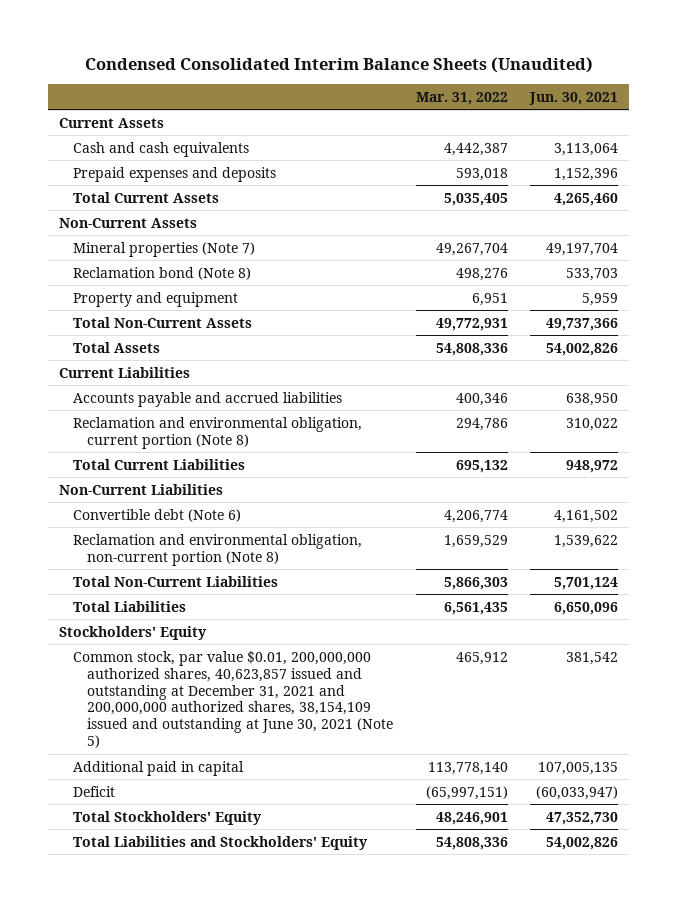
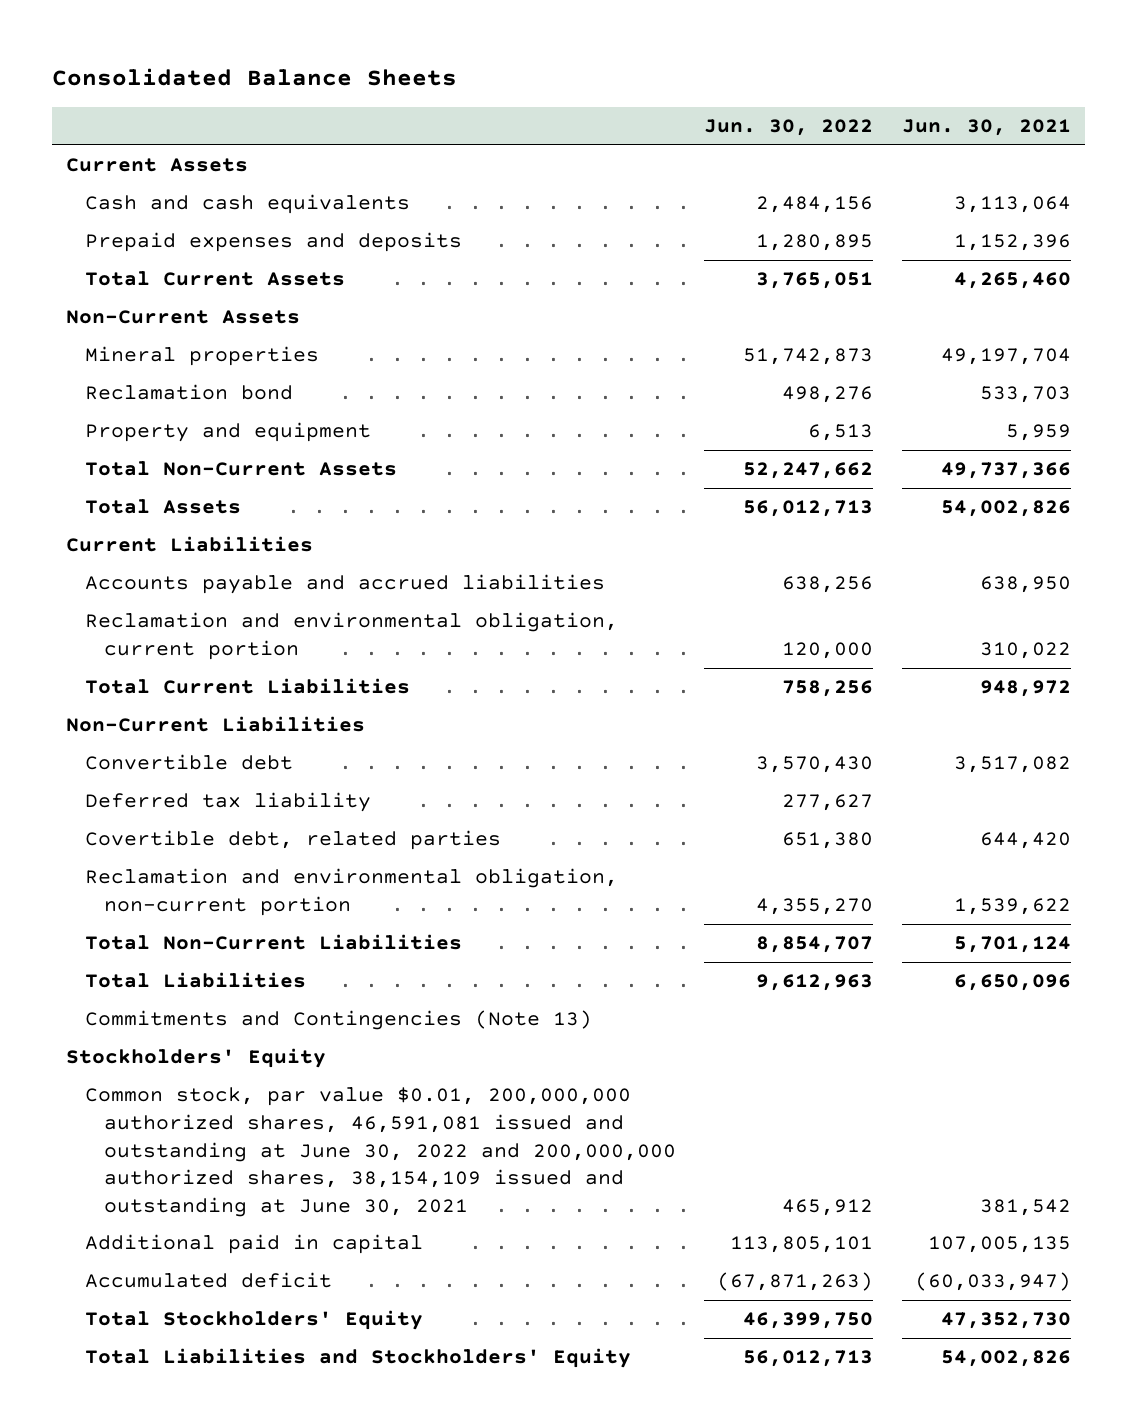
- Condensed Consolidated Interim Balance Sheets (Unaudited)
+ Consolidated Balance Sheets
- | Mar. 31, 2022 | Jun. 30, 2021
+ | Jun. 30, 2022 | Jun. 30, 2021
- Mineral properties (Note 7) | 49,267,704 | 49,197,704
- Reclamation bond (Note 8) | 498,276 | 533,703
+ Mineral properties | 51,742,873 | 49,197,704
+ Reclamation bond | 498,276 | 533,703
- Reclamation and environmental obligation, current portion (Note 8) | 294,786 | 310,022
+ Reclamation and environmental obligation, current portion | 120,000 | 310,022
- Convertible debt (Note 6) | 4,206,774 | 4,161,502
- Reclamation and environmental obligation, non-current portion (Note 8) | 1,659,529 | 1,539,622
+ Convertible debt | 3,570,430 | 3,517,082
+ Deferred tax liability | 277,627 |
+ Covertible debt, related parties | 651,380 | 644,420
+ Reclamation and environmental obligation, non-current portion | 4,355,270 | 1,539,622
+ Commitments and Contingencies (Note 13)
- Common stock, par value $0.01, 200,000,000 authorized shares, 40,623,857 issued and outstanding at December 31, 2021 and 200,000,000 authorized shares, 38,154,109 issued and outstanding at June 30, 2021 (Note 5) | 465,912 | 381,542
+ Common stock, par value $0.01, 200,000,000 authorized shares, 46,591,081 issued and outstanding at June 30, 2022 and 200,000,000 authorized shares, 38,154,109 issued and outstanding at June 30, 2021 | 465,912 | 381,542
- Deficit | (65,997,151) | (60,033,947)
+ Accumulated deficit | (67,871,263) | (60,033,947)

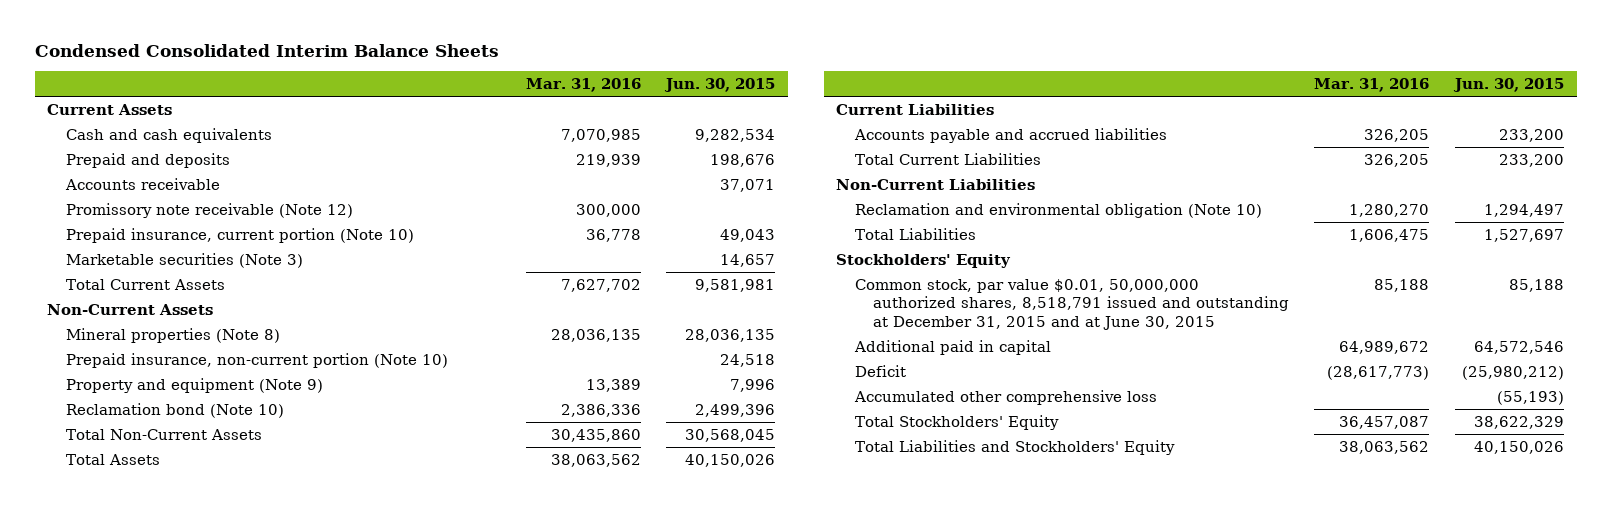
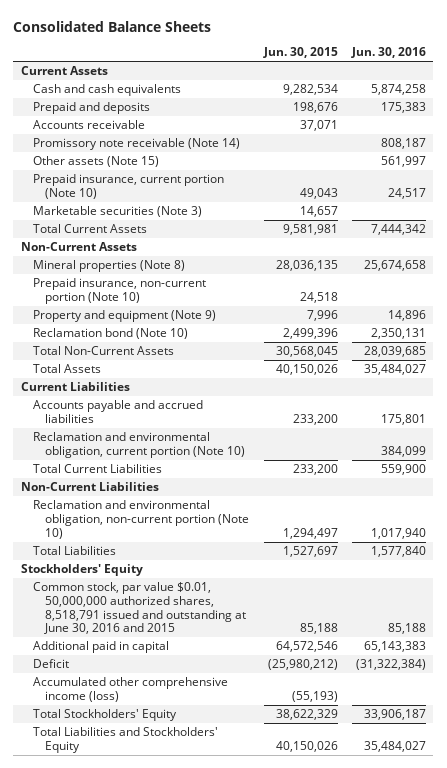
- Condensed Consolidated Interim Balance Sheets
+ Consolidated Balance Sheets
- | Mar. 31, 2016 | Jun. 30, 2015
+ | Jun. 30, 2015 | Jun. 30, 2016
- Promissory note receivable (Note 12) | 300,000 |
+ Promissory note receivable (Note 14) | | 808,187
+ Other assets (Note 15) | | 561,997
+ Reclamation and environmental obligation, current portion (Note 10) | | 384,099
- Reclamation and environmental obligation (Note 10) | 1,280,270 | 1,294,497
+ Reclamation and environmental obligation, non-current portion (Note 10) | 1,294,497 | 1,017,940
- Common stock, par value $0.01, 50,000,000 authorized shares, 8,518,791 issued and outstanding at December 31, 2015 and at June 30, 2015 | 85,188 | 85,188
+ Common stock, par value $0.01, 50,000,000 authorized shares, 8,518,791 issued and outstanding at June 30, 2016 and 2015 | 85,188 | 85,188
- Accumulated other comprehensive loss | | (55,193)
+ Accumulated other comprehensive income (loss) | (55,193) |

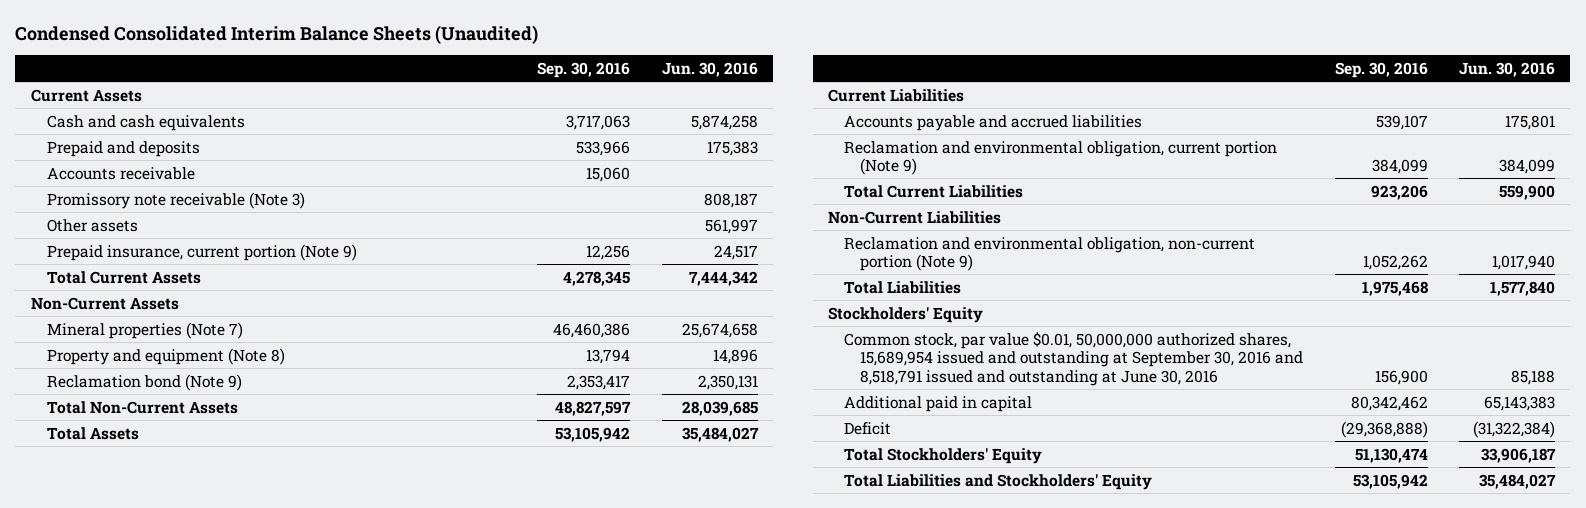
- Consolidated Balance Sheets
+ Condensed Consolidated Interim Balance Sheets (Unaudited)
- | Jun. 30, 2015 | Jun. 30, 2016
+ | Sep. 30, 2016 | Jun. 30, 2016
- Promissory note receivable (Note 14) | | 808,187
- Other assets (Note 15) | | 561,997
- Prepaid insurance, current portion (Note 10) | 49,043 | 24,517
- Marketable securities (Note 3) | 14,657 |
+ Promissory note receivable (Note 3) | | 808,187
+ Other assets | | 561,997
+ Prepaid insurance, current portion (Note 9) | 12,256 | 24,517
- Mineral properties (Note 8) | 28,036,135 | 25,674,658
- Prepaid insurance, non-current portion (Note 10) | 24,518 |
- Property and equipment (Note 9) | 7,996 | 14,896
- Reclamation bond (Note 10) | 2,499,396 | 2,350,131
+ Mineral properties (Note 7) | 46,460,386 | 25,674,658
+ Property and equipment (Note 8) | 13,794 | 14,896
+ Reclamation bond (Note 9) | 2,353,417 | 2,350,131
- Reclamation and environmental obligation, current portion (Note 10) | | 384,099
+ Reclamation and environmental obligation, current portion (Note 9) | 384,099 | 384,099
- Reclamation and environmental obligation, non-current portion (Note 10) | 1,294,497 | 1,017,940
+ Reclamation and environmental obligation, non-current portion (Note 9) | 1,052,262 | 1,017,940
- Common stock, par value $0.01, 50,000,000 authorized shares, 8,518,791 issued and outstanding at June 30, 2016 and 2015 | 85,188 | 85,188
+ Common stock, par value $0.01, 50,000,000 authorized shares, 15,689,954 issued and outstanding at September 30, 2016 and 8,518,791 issued and outstanding at June 30, 2016 | 156,900 | 85,188
- Accumulated other comprehensive income (loss) | (55,193) |

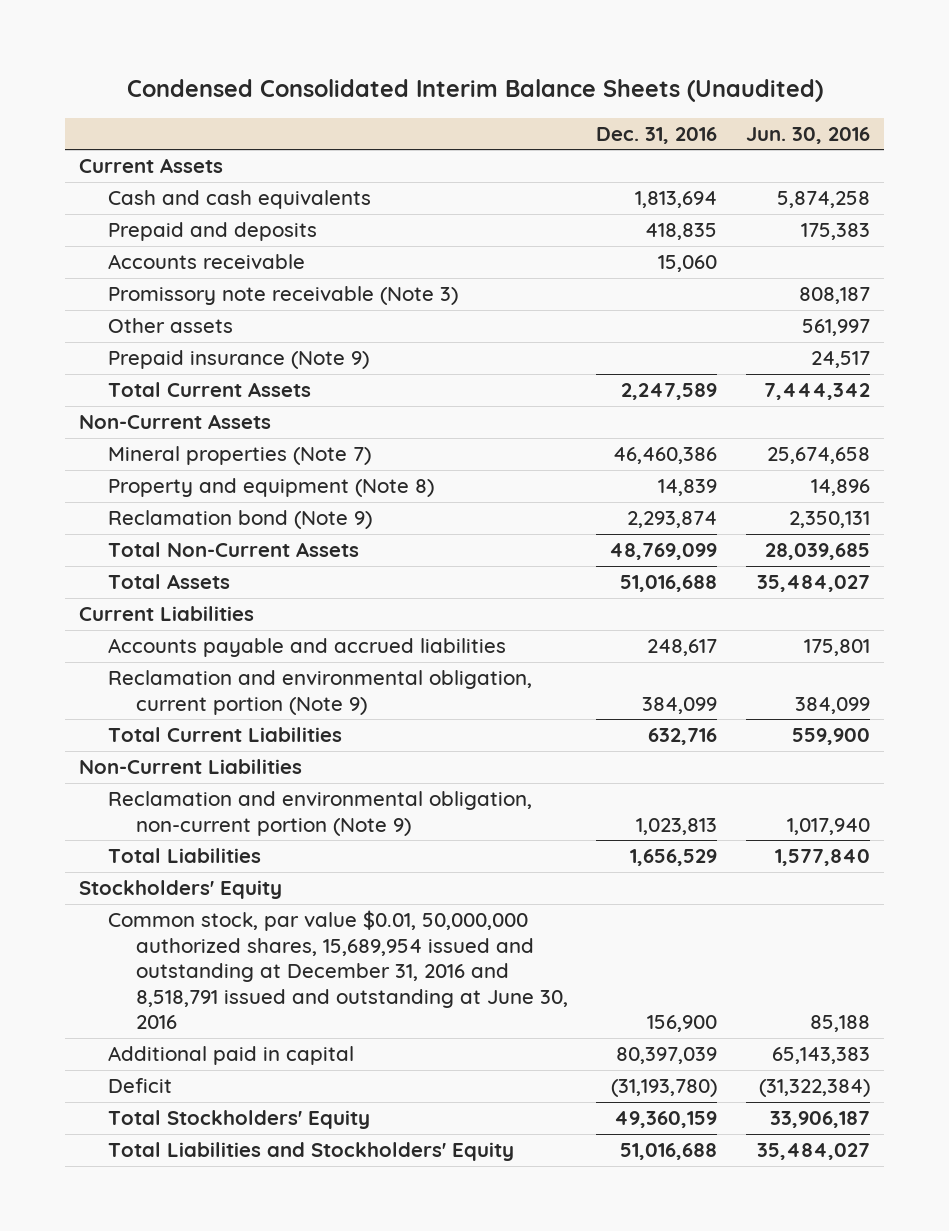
- | Sep. 30, 2016 | Jun. 30, 2016
+ | Dec. 31, 2016 | Jun. 30, 2016
- Prepaid insurance, current portion (Note 9) | 12,256 | 24,517
+ Prepaid insurance (Note 9) | | 24,517
- Common stock, par value $0.01, 50,000,000 authorized shares, 15,689,954 issued and outstanding at September 30, 2016 and 8,518,791 issued and outstanding at June 30, 2016 | 156,900 | 85,188
+ Common stock, par value $0.01, 50,000,000 authorized shares, 15,689,954 issued and outstanding at December 31, 2016 and 8,518,791 issued and outstanding at June 30, 2016 | 156,900 | 85,188

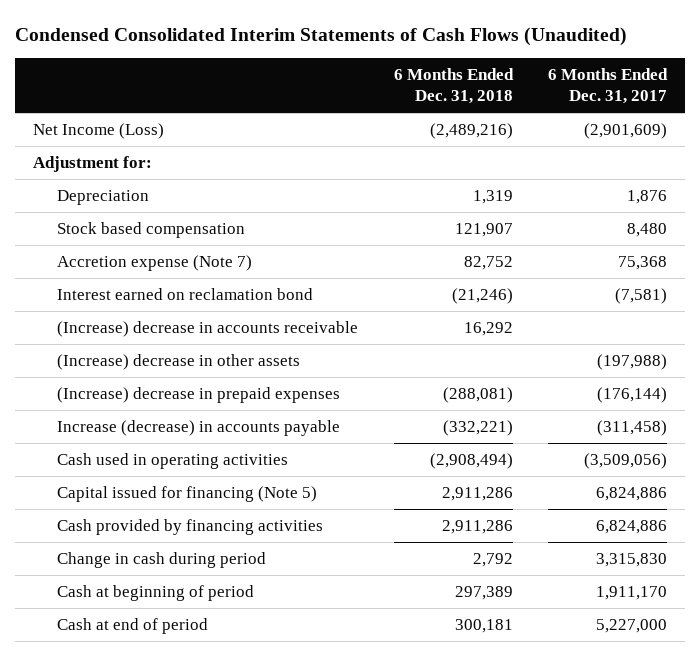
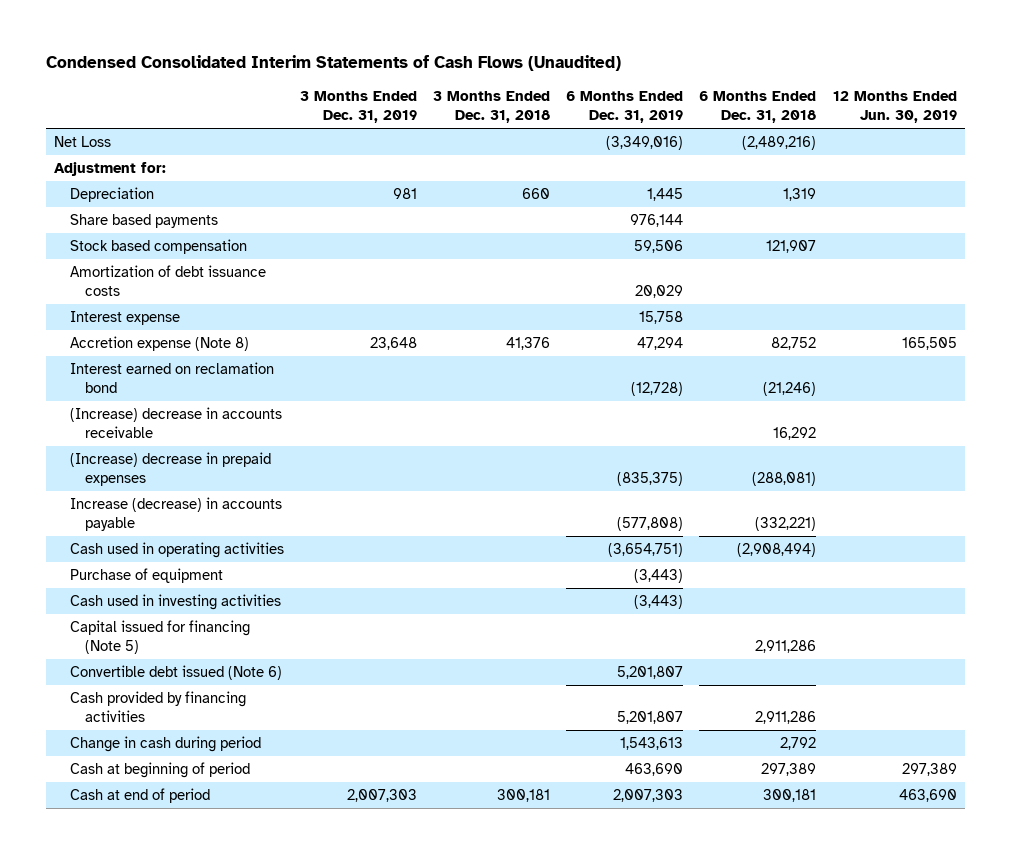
- | 6 Months Ended Dec. 31, 2018 | 6 Months Ended Dec. 31, 2017
+ | 3 Months Ended Dec. 31, 2019 | 3 Months Ended Dec. 31, 2018 | 6 Months Ended Dec. 31, 2019 | 6 Months Ended Dec. 31, 2018 | 12 Months Ended Jun. 30, 2019
- Net Income (Loss) | (2,489,216) | (2,901,609)
+ Net Loss | | | (3,349,016) | (2,489,216) |
+ Share based payments | | | 976,144 | |
- Accretion expense (Note 7) | 82,752 | 75,368
+ Amortization of debt issuance costs | | | 20,029 | |
+ Interest expense | | | 15,758 | |
+ Accretion expense (Note 8) | 23,648 | 41,376 | 47,294 | 82,752 | 165,505
- (Increase) decrease in other assets | | (197,988)
+ Purchase of equipment | | | (3,443) | |
+ Cash used in investing activities | | | (3,443) | |
+ Convertible debt issued (Note 6) | | | 5,201,807 | |

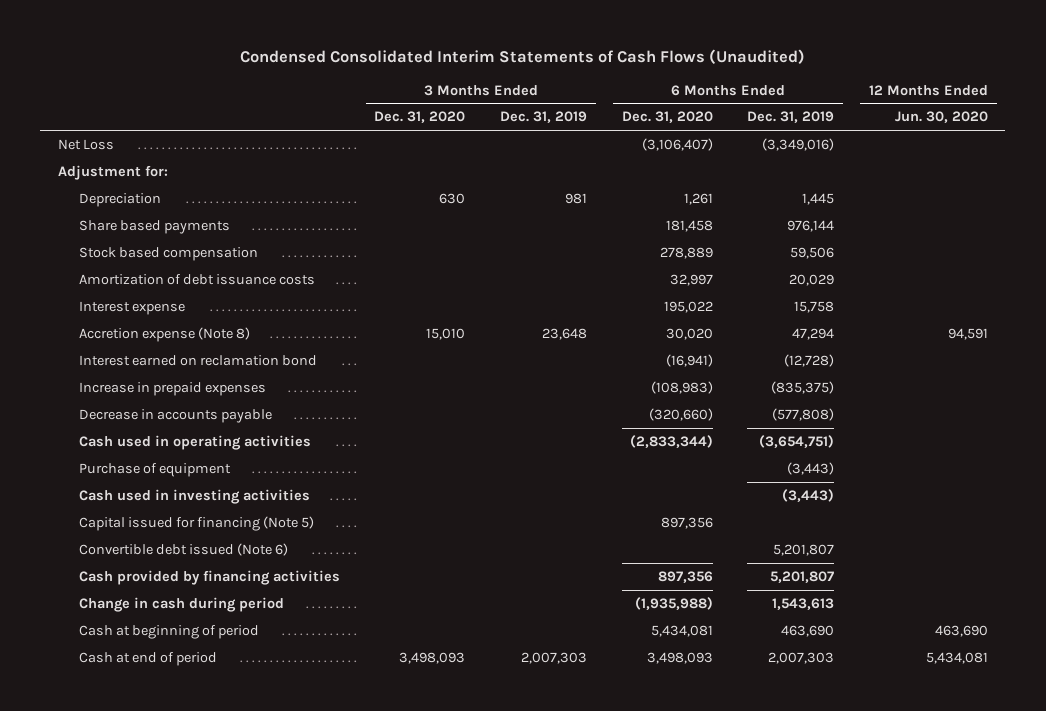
- | 3 Months Ended Dec. 31, 2019 | 3 Months Ended Dec. 31, 2018 | 6 Months Ended Dec. 31, 2019 | 6 Months Ended Dec. 31, 2018 | 12 Months Ended Jun. 30, 2019
+ | 3 Months Ended Dec. 31, 2020 | 3 Months Ended Dec. 31, 2019 | 6 Months Ended Dec. 31, 2020 | 6 Months Ended Dec. 31, 2019 | 12 Months Ended Jun. 30, 2020
- (Increase) decrease in accounts receivable | | | | 16,292 |
- (Increase) decrease in prepaid expenses | | | (835,375) | (288,081) |
- Increase (decrease) in accounts payable | | | (577,808) | (332,221) |
+ Increase in prepaid expenses | | | (108,983) | (835,375) |
+ Decrease in accounts payable | | | (320,660) | (577,808) |

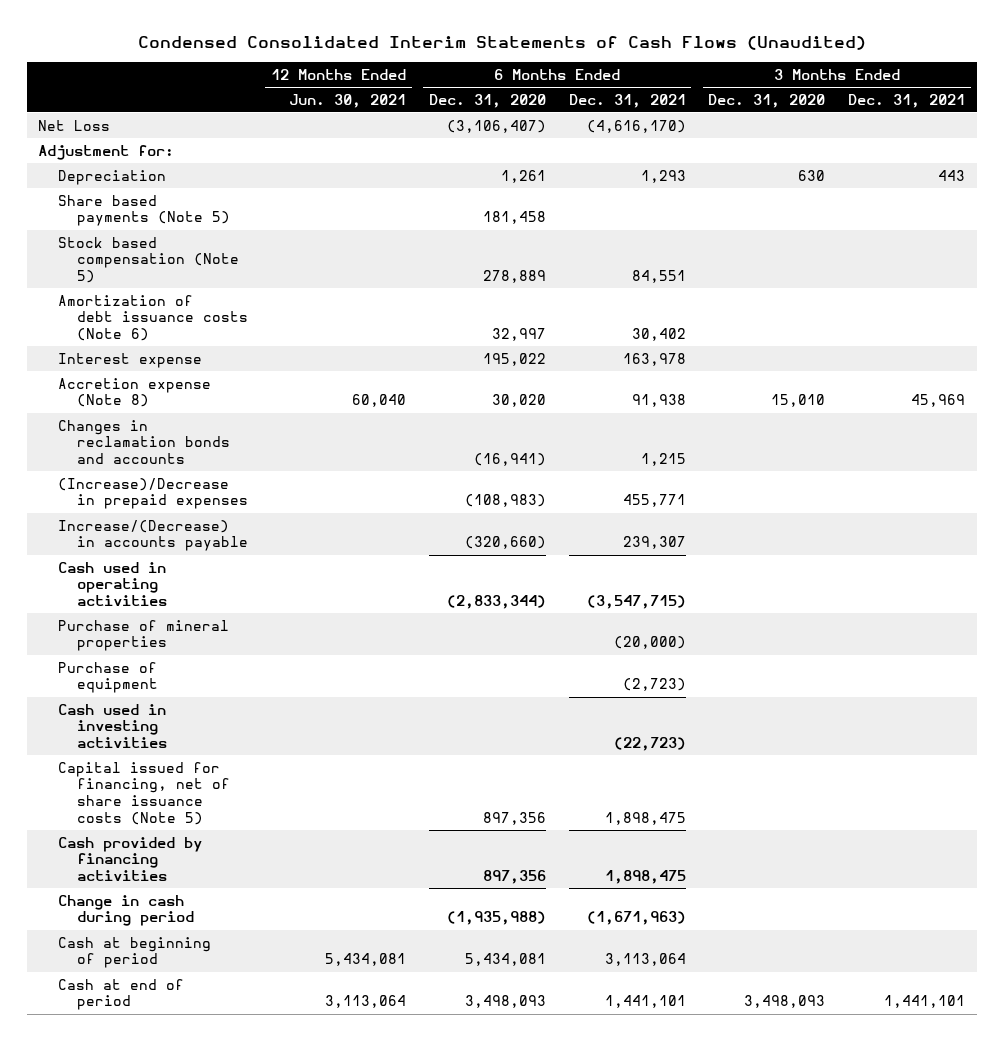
- | 3 Months Ended Dec. 31, 2020 | 3 Months Ended Dec. 31, 2019 | 6 Months Ended Dec. 31, 2020 | 6 Months Ended Dec. 31, 2019 | 12 Months Ended Jun. 30, 2020
+ | 12 Months Ended Jun. 30, 2021 | 6 Months Ended Dec. 31, 2020 | 6 Months Ended Dec. 31, 2021 | 3 Months Ended Dec. 31, 2020 | 3 Months Ended Dec. 31, 2021
- Share based payments | | | 181,458 | 976,144 |
- Stock based compensation | | | 278,889 | 59,506 |
- Amortization of debt issuance costs | | | 32,997 | 20,029 |
+ Share based payments (Note 5) | | 181,458 | | |
+ Stock based compensation (Note 5) | | 278,889 | 84,551 | |
+ Amortization of debt issuance costs (Note 6) | | 32,997 | 30,402 | |
- Interest earned on reclamation bond | | | (16,941) | (12,728) |
- Increase in prepaid expenses | | | (108,983) | (835,375) |
- Decrease in accounts payable | | | (320,660) | (577,808) |
+ Changes in reclamation bonds and accounts | | (16,941) | 1,215 | |
+ (Increase)/Decrease in prepaid expenses | | (108,983) | 455,771 | |
+ Increase/(Decrease) in accounts payable | | (320,660) | 239,307 | |
+ Purchase of mineral properties | | | (20,000) | |
- Capital issued for financing (Note 5) | | | 897,356 | |
- Convertible debt issued (Note 6) | | | | 5,201,807 |
+ Capital issued for financing, net of share issuance costs (Note 5) | | 897,356 | 1,898,475 | |

